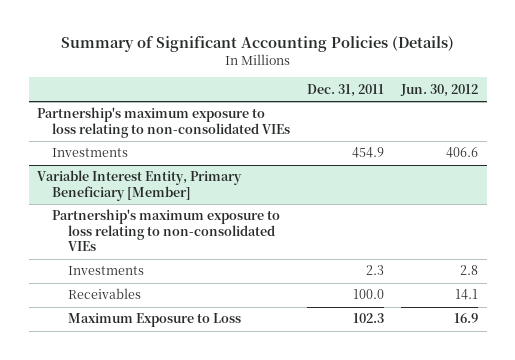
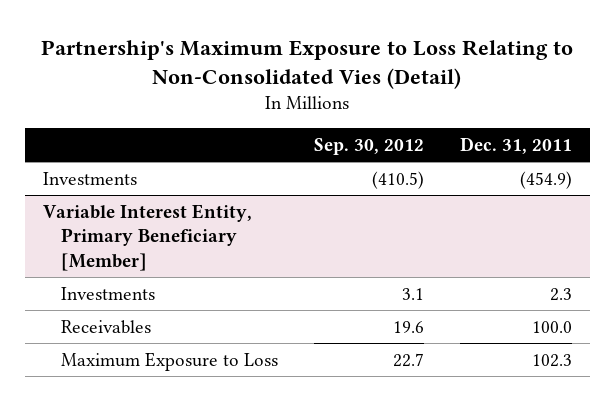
- Summary of Significant Accounting Policies (Details)
+ Partnership's Maximum Exposure to Loss Relating to Non-Consolidated Vies (Detail)
- | Dec. 31, 2011 | Jun. 30, 2012
+ | Sep. 30, 2012 | Dec. 31, 2011
- Partnership's maximum exposure to loss relating to non-consolidated VIEs
- Investments | 454.9 | 406.6
+ Investments | (410.5) | (454.9)
@ Variable Interest Entity, Primary Beneficiary [Member]
- Partnership's maximum exposure to loss relating to non-consolidated VIEs

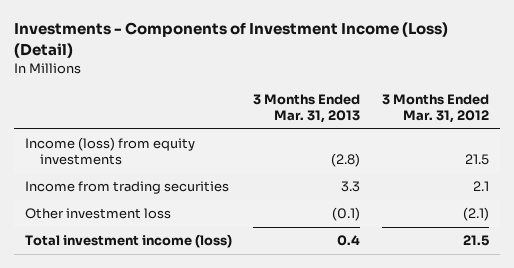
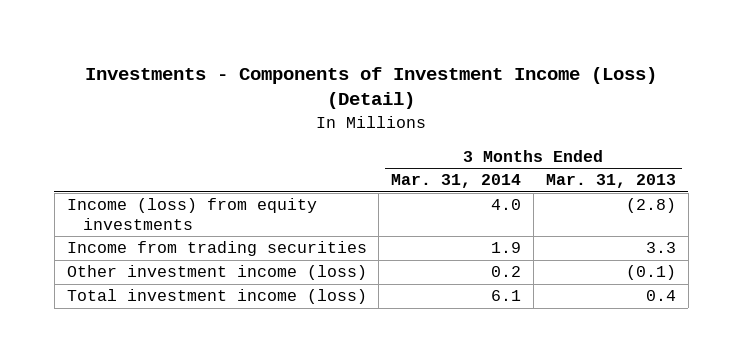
- | 3 Months Ended Mar. 31, 2013 | 3 Months Ended Mar. 31, 2012
+ | 3 Months Ended Mar. 31, 2014 | 3 Months Ended Mar. 31, 2013
- Other investment loss | (0.1) | (2.1)
+ Other investment income (loss) | 0.2 | (0.1)

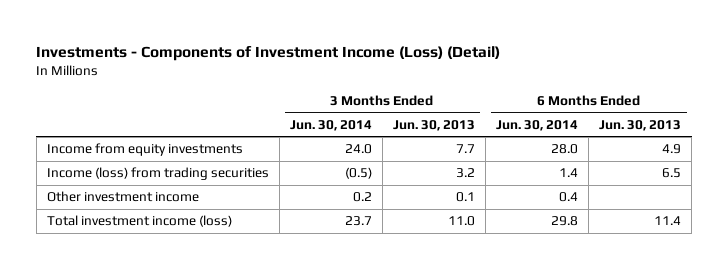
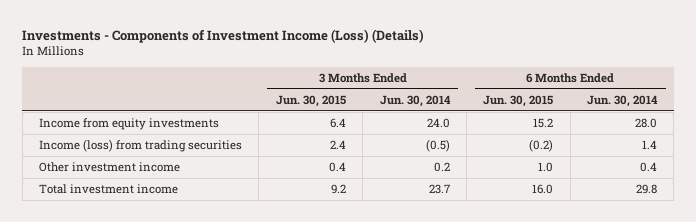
- Investments - Components of Investment Income (Loss) (Detail)
+ Investments - Components of Investment Income (Loss) (Details)
- | 3 Months Ended Jun. 30, 2014 | 3 Months Ended Jun. 30, 2013 | 6 Months Ended Jun. 30, 2014 | 6 Months Ended Jun. 30, 2013
+ | 3 Months Ended Jun. 30, 2015 | 3 Months Ended Jun. 30, 2014 | 6 Months Ended Jun. 30, 2015 | 6 Months Ended Jun. 30, 2014
- Total investment income (loss) | 23.7 | 11.0 | 29.8 | 11.4
+ Total investment income | 9.2 | 23.7 | 16.0 | 29.8

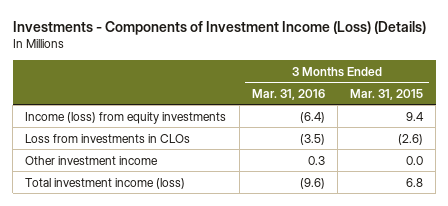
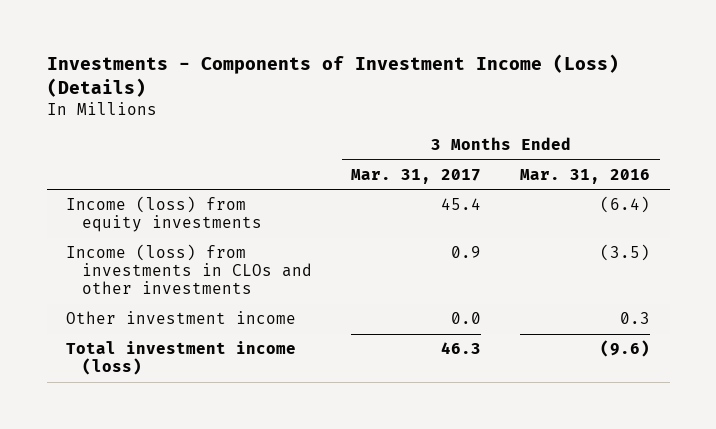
- | 3 Months Ended Mar. 31, 2016 | 3 Months Ended Mar. 31, 2015
+ | 3 Months Ended Mar. 31, 2017 | 3 Months Ended Mar. 31, 2016
- Loss from investments in CLOs | (3.5) | (2.6)
+ Income (loss) from investments in CLOs and other investments | 0.9 | (3.5)

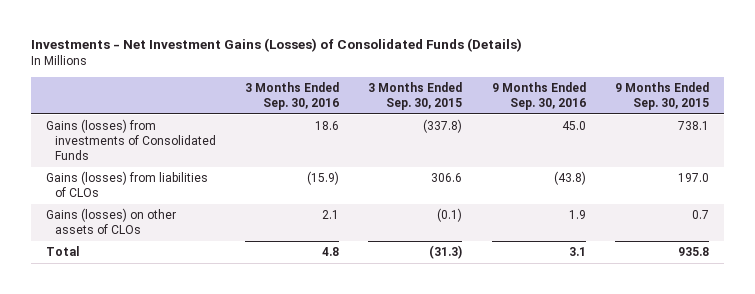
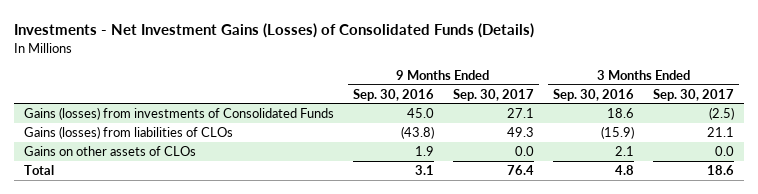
- | 3 Months Ended Sep. 30, 2016 | 3 Months Ended Sep. 30, 2015 | 9 Months Ended Sep. 30, 2016 | 9 Months Ended Sep. 30, 2015
+ | 9 Months Ended Sep. 30, 2016 | 9 Months Ended Sep. 30, 2017 | 3 Months Ended Sep. 30, 2016 | 3 Months Ended Sep. 30, 2017
- Gains (losses) on other assets of CLOs | 2.1 | (0.1) | 1.9 | 0.7
+ Gains on other assets of CLOs | 1.9 | 0.0 | 2.1 | 0.0

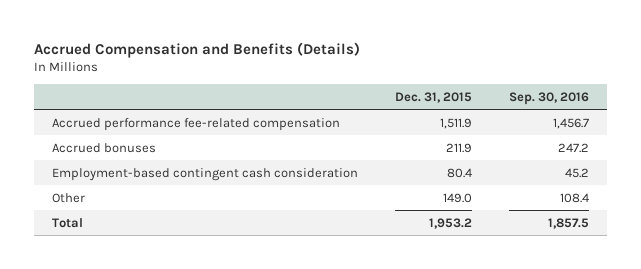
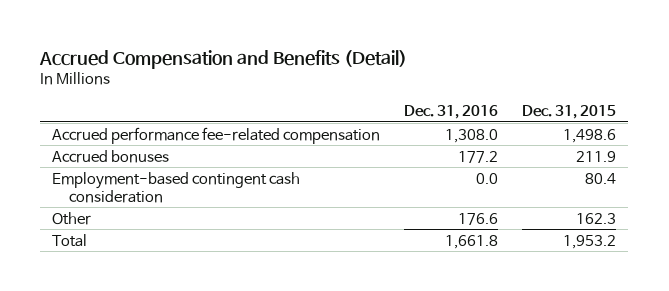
- Accrued Compensation and Benefits (Details)
+ Accrued Compensation and Benefits (Detail)
- | Dec. 31, 2015 | Sep. 30, 2016
+ | Dec. 31, 2016 | Dec. 31, 2015
- Accrued performance fee-related compensation | 1,511.9 | 1,456.7
+ Accrued performance fee-related compensation | 1,308.0 | 1,498.6
- Other | 149.0 | 108.4
+ Other | 176.6 | 162.3

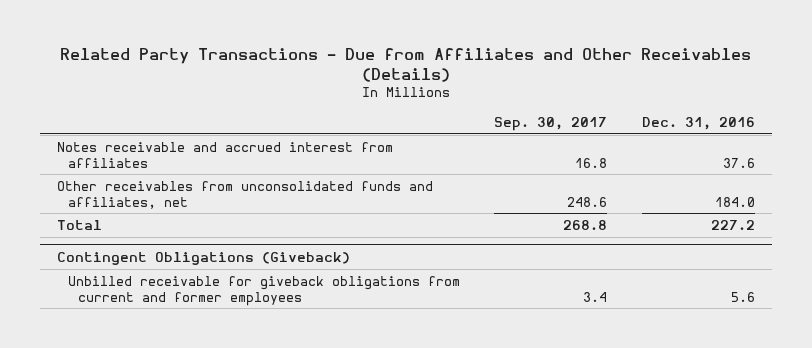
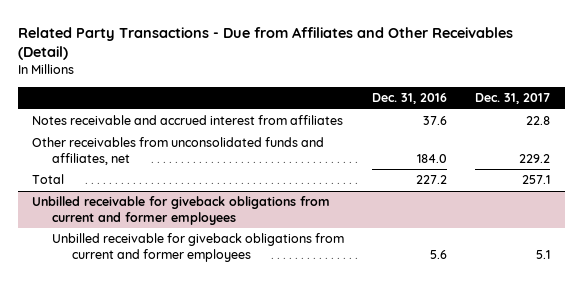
- Related Party Transactions - Due from Affiliates and Other Receivables (Details)
+ Related Party Transactions - Due from Affiliates and Other Receivables (Detail)
- | Sep. 30, 2017 | Dec. 31, 2016
+ | Dec. 31, 2016 | Dec. 31, 2017
- Contingent Obligations (Giveback)
+ Unbilled receivable for giveback obligations from current and former employees

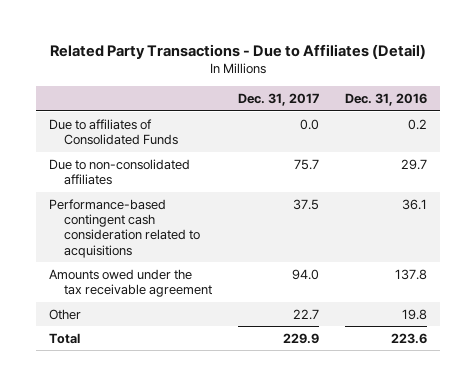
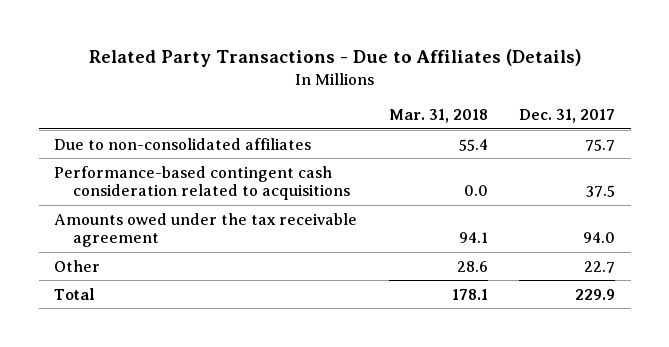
- Related Party Transactions - Due to Affiliates (Detail)
+ Related Party Transactions - Due to Affiliates (Details)
- | Dec. 31, 2017 | Dec. 31, 2016
+ | Mar. 31, 2018 | Dec. 31, 2017
- Due to affiliates of Consolidated Funds | 0.0 | 0.2

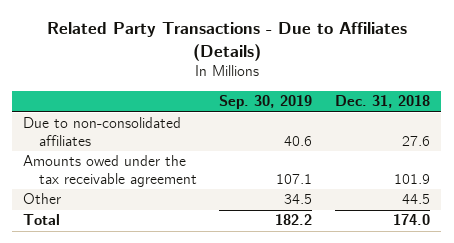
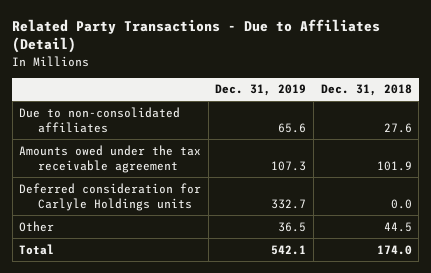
- Related Party Transactions - Due to Affiliates (Details)
+ Related Party Transactions - Due to Affiliates (Detail)
- | Sep. 30, 2019 | Dec. 31, 2018
+ | Dec. 31, 2019 | Dec. 31, 2018
+ Deferred consideration for Carlyle Holdings units | 332.7 | 0.0

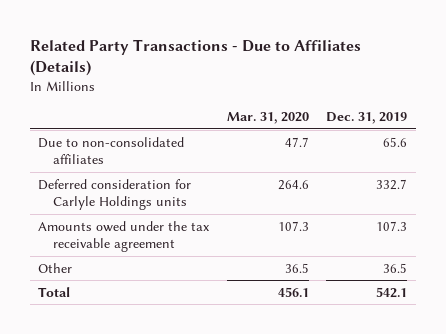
- Related Party Transactions - Due to Affiliates (Detail)
+ Related Party Transactions - Due to Affiliates (Details)
- | Dec. 31, 2019 | Dec. 31, 2018
+ | Mar. 31, 2020 | Dec. 31, 2019
moved down: Amounts owed under the tax receivable agreement | 107.3 | 107.3

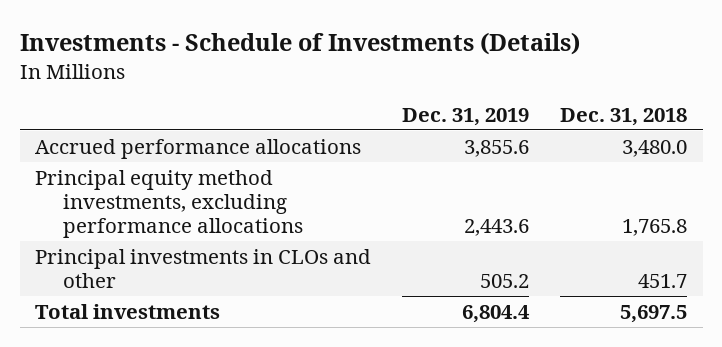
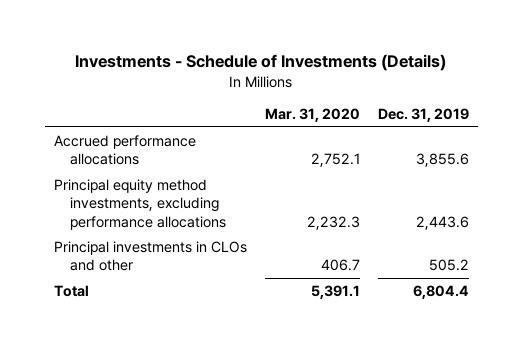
- | Dec. 31, 2019 | Dec. 31, 2018
+ | Mar. 31, 2020 | Dec. 31, 2019
- Total investments | 6,804.4 | 5,697.5
+ Total | 5,391.1 | 6,804.4

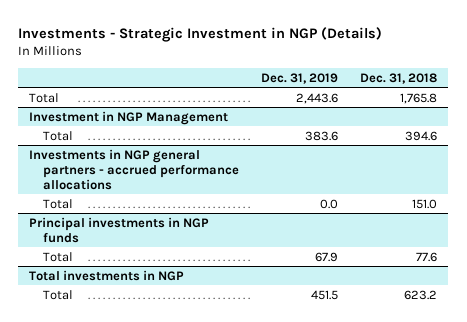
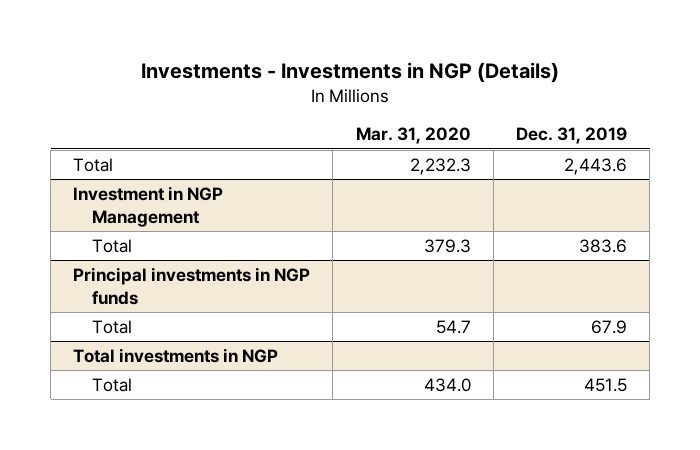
- Investments - Strategic Investment in NGP (Details)
+ Investments - Investments in NGP (Details)
- | Dec. 31, 2019 | Dec. 31, 2018
+ | Mar. 31, 2020 | Dec. 31, 2019
- Investments in NGP general partners - accrued performance allocations
- Total | 0.0 | 151.0

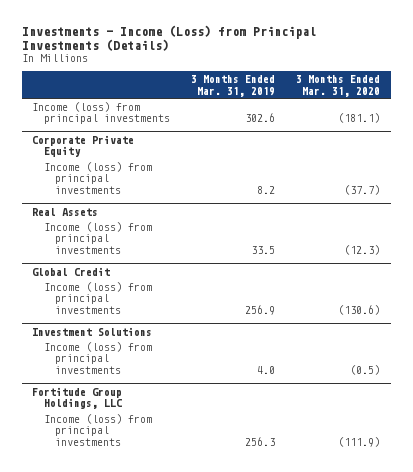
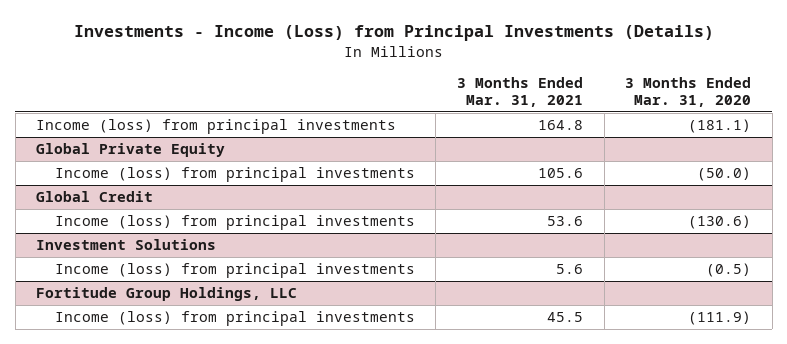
- | 3 Months Ended Mar. 31, 2019 | 3 Months Ended Mar. 31, 2020
+ | 3 Months Ended Mar. 31, 2021 | 3 Months Ended Mar. 31, 2020
- Corporate Private Equity
- Income (loss) from principal investments | 8.2 | (37.7)
- Real Assets
- Income (loss) from principal investments | 33.5 | (12.3)
+ Global Private Equity
+ Income (loss) from principal investments | 105.6 | (50.0)

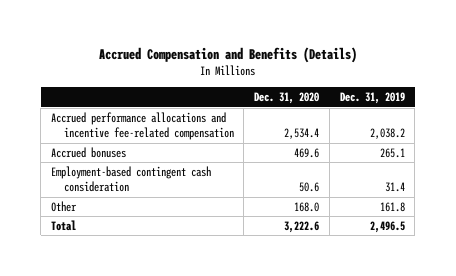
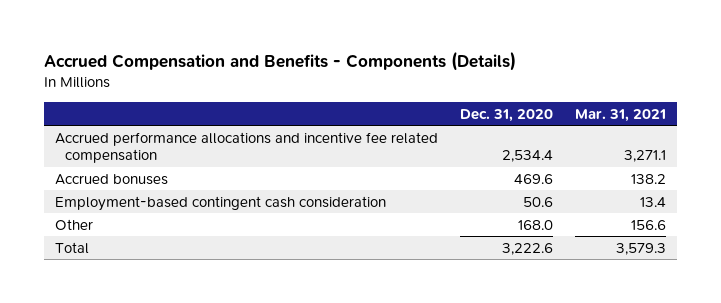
- Accrued Compensation and Benefits (Details)
+ Accrued Compensation and Benefits - Components (Details)
- | Dec. 31, 2020 | Dec. 31, 2019
+ | Dec. 31, 2020 | Mar. 31, 2021
- Accrued performance allocations and incentive fee-related compensation | 2,534.4 | 2,038.2
+ Accrued performance allocations and incentive fee related compensation | 2,534.4 | 3,271.1

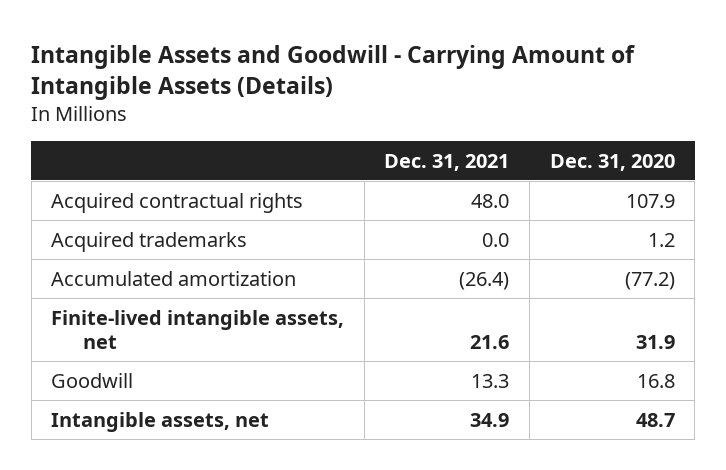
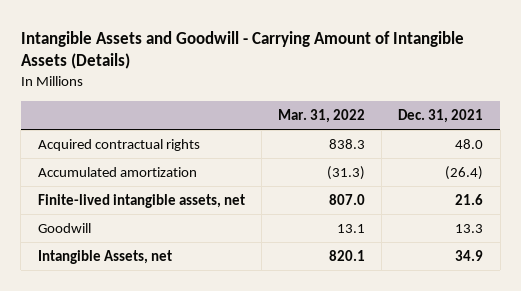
- | Dec. 31, 2021 | Dec. 31, 2020
+ | Mar. 31, 2022 | Dec. 31, 2021
- Acquired trademarks | 0.0 | 1.2
- Intangible assets, net | 34.9 | 48.7
+ Intangible Assets, net | 820.1 | 34.9

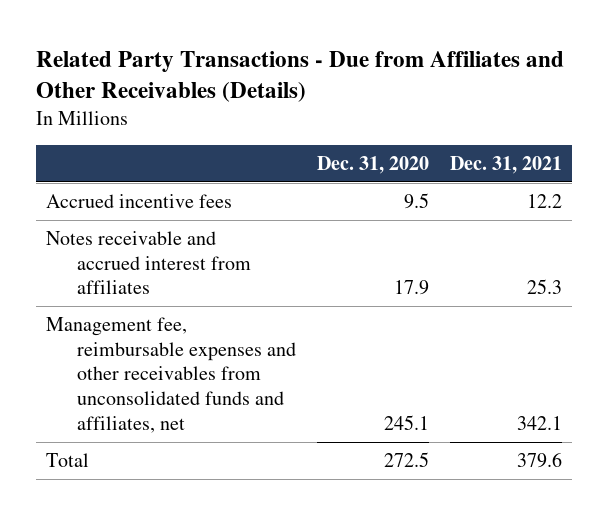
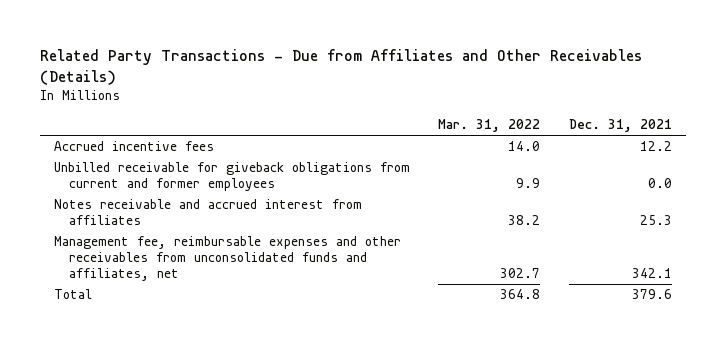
- | Dec. 31, 2020 | Dec. 31, 2021
+ | Mar. 31, 2022 | Dec. 31, 2021
+ Unbilled receivable for giveback obligations from current and former employees | 9.9 | 0.0

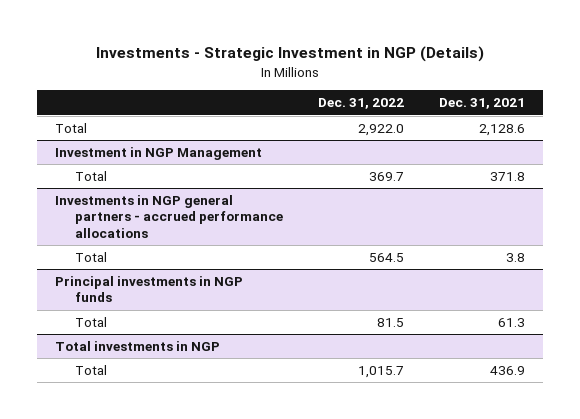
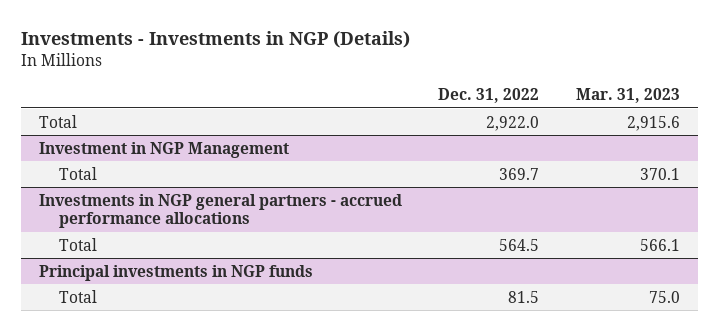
- Investments - Strategic Investment in NGP (Details)
+ Investments - Investments in NGP (Details)
- | Dec. 31, 2022 | Dec. 31, 2021
+ | Dec. 31, 2022 | Mar. 31, 2023
- Total investments in NGP
- Total | 1,015.7 | 436.9

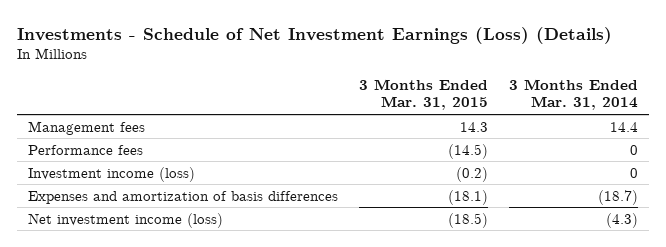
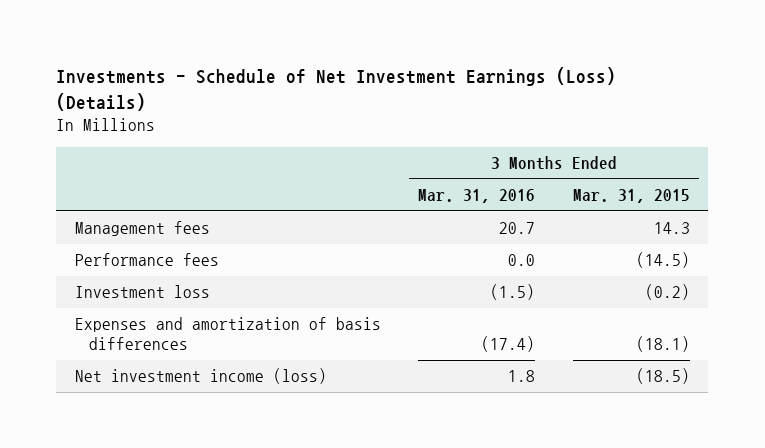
- | 3 Months Ended Mar. 31, 2015 | 3 Months Ended Mar. 31, 2014
+ | 3 Months Ended Mar. 31, 2016 | 3 Months Ended Mar. 31, 2015
- Investment income (loss) | (0.2) | 0
+ Investment loss | (1.5) | (0.2)

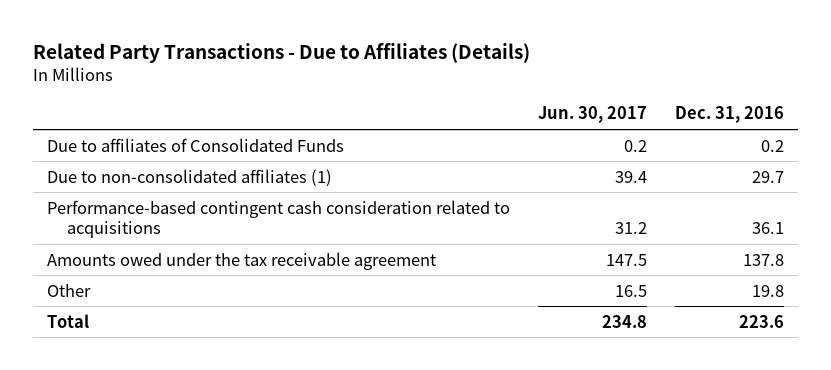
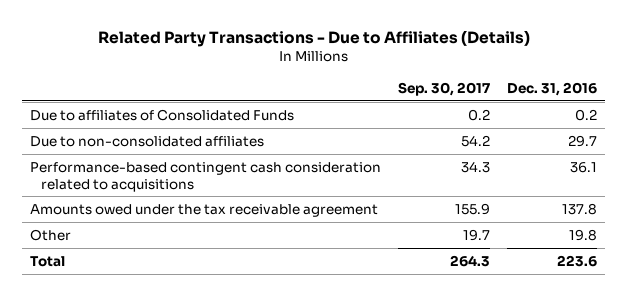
- | Jun. 30, 2017 | Dec. 31, 2016
+ | Sep. 30, 2017 | Dec. 31, 2016
- Due to non-consolidated affiliates (1) | 39.4 | 29.7
+ Due to non-consolidated affiliates | 54.2 | 29.7

